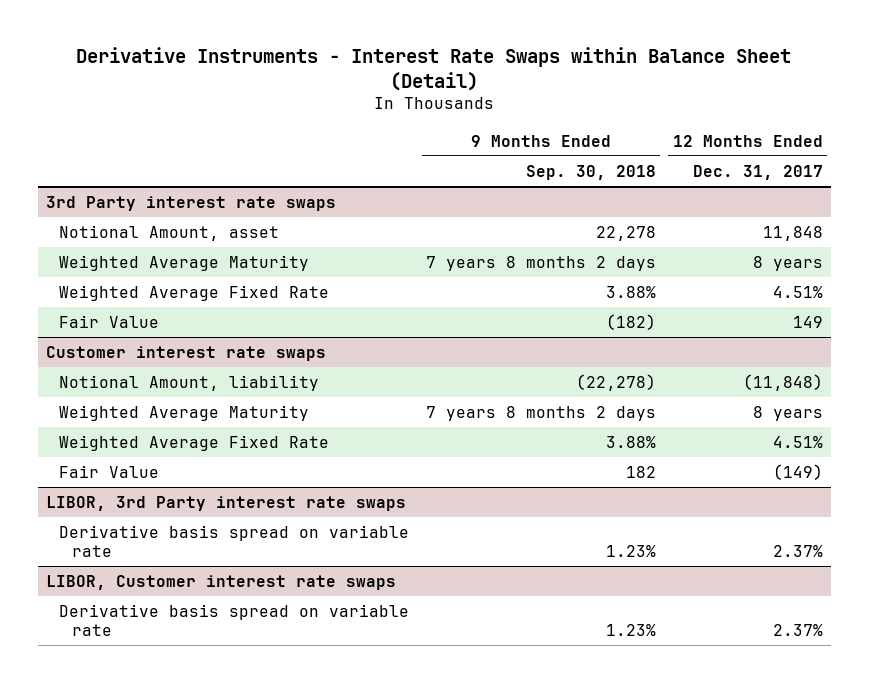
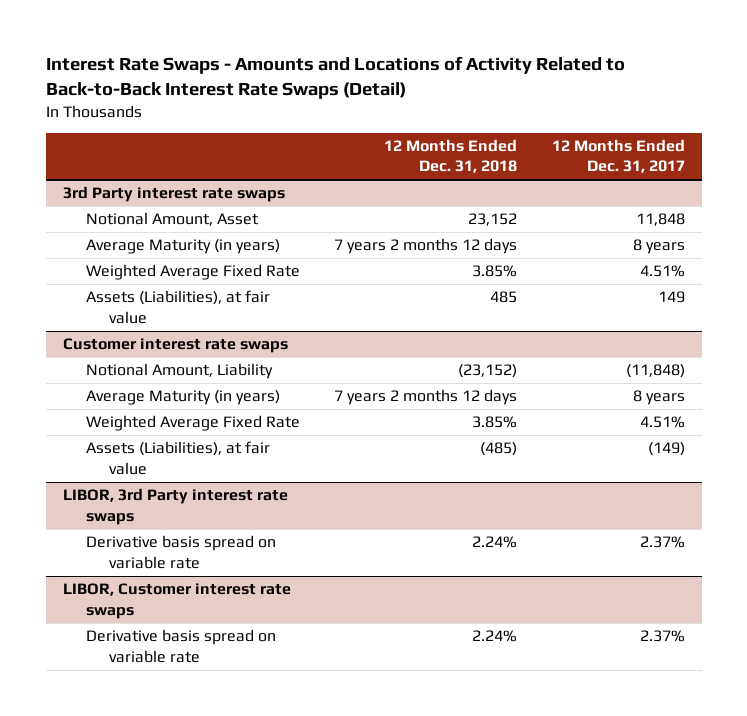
- Derivative Instruments - Interest Rate Swaps within Balance Sheet (Detail)
+ Interest Rate Swaps - Amounts and Locations of Activity Related to Back-to-Back Interest Rate Swaps (Detail)
- | 9 Months Ended Sep. 30, 2018 | 12 Months Ended Dec. 31, 2017
+ | 12 Months Ended Dec. 31, 2018 | 12 Months Ended Dec. 31, 2017
@ 3rd Party interest rate swaps
- Notional Amount, asset | 22,278 | 11,848
- Weighted Average Maturity | 7 years 8 months 2 days | 8 years
+ Notional Amount, Asset | 23,152 | 11,848
+ Average Maturity (in years) | 7 years 2 months 12 days | 8 years
- Fair Value | (182) | 149
+ Assets (Liabilities), at fair value | 485 | 149
@ Customer interest rate swaps
- Notional Amount, liability | (22,278) | (11,848)
- Weighted Average Maturity | 7 years 8 months 2 days | 8 years
+ Notional Amount, Liability | (23,152) | (11,848)
+ Average Maturity (in years) | 7 years 2 months 12 days | 8 years
- Fair Value | 182 | (149)
+ Assets (Liabilities), at fair value | (485) | (149)

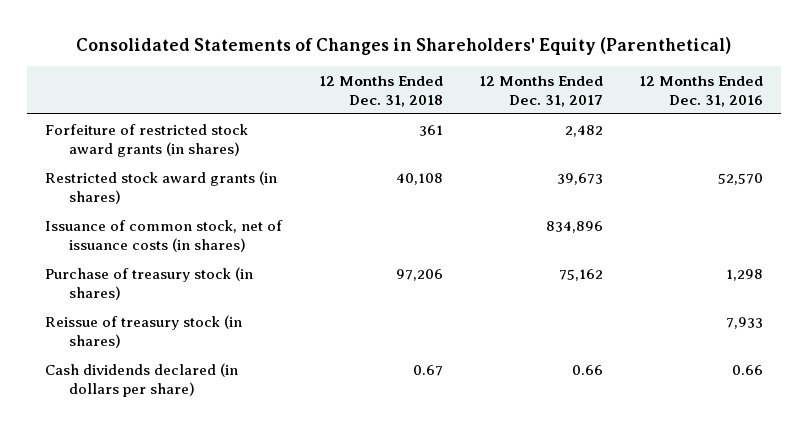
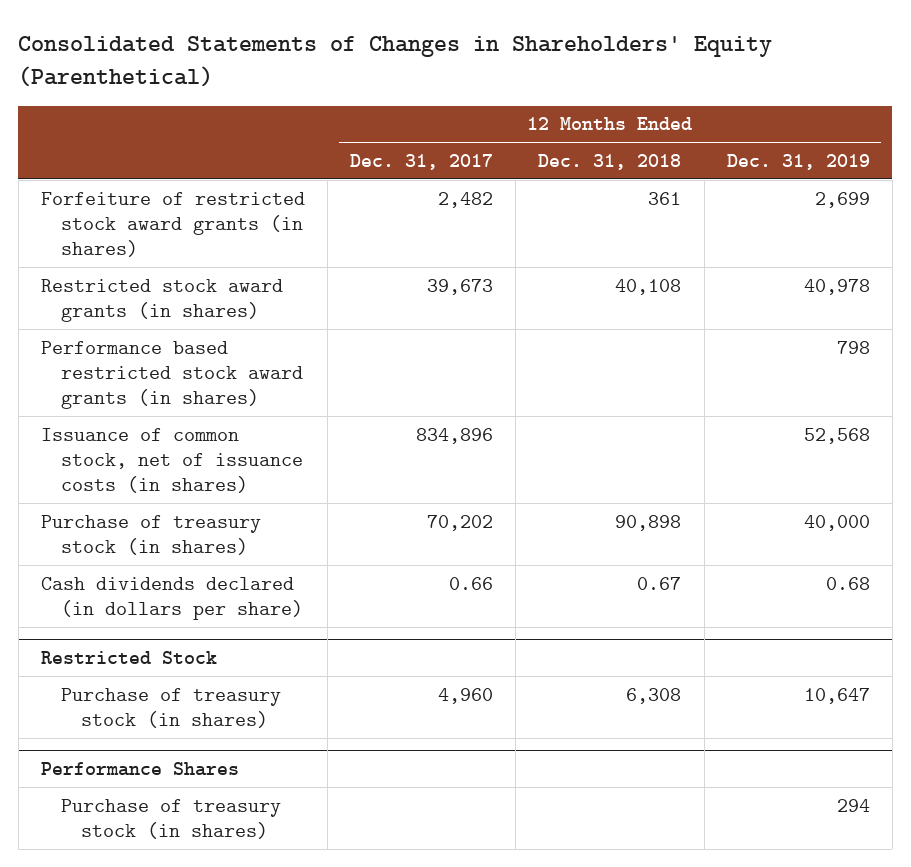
- | 12 Months Ended Dec. 31, 2018 | 12 Months Ended Dec. 31, 2017 | 12 Months Ended Dec. 31, 2016
+ | 12 Months Ended Dec. 31, 2017 | 12 Months Ended Dec. 31, 2018 | 12 Months Ended Dec. 31, 2019
+ Performance based restricted stock award grants (in shares) | | | 798
- Purchase of treasury stock (in shares) | 97,206 | 75,162 | 1,298
- Reissue of treasury stock (in shares) | | | 7,933
+ Purchase of treasury stock (in shares) | 70,202 | 90,898 | 40,000
+ Restricted Stock
+ Purchase of treasury stock (in shares) | 4,960 | 6,308 | 10,647
+ Performance Shares
+ Purchase of treasury stock (in shares) | | | 294

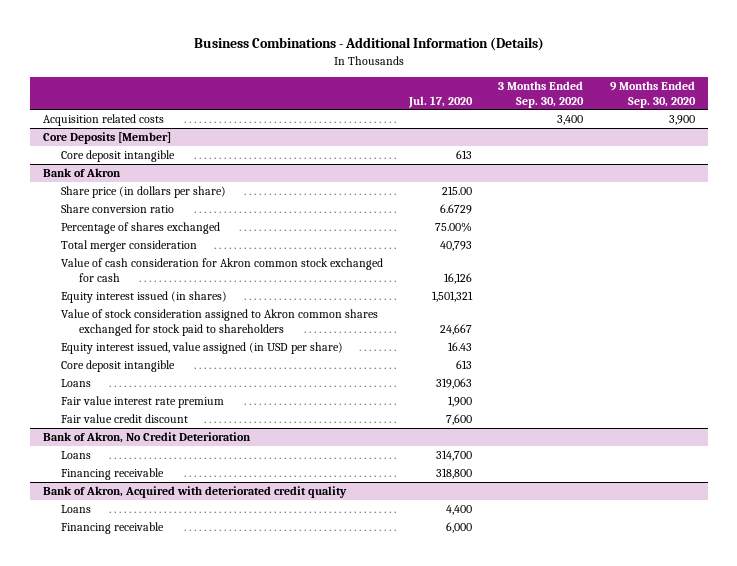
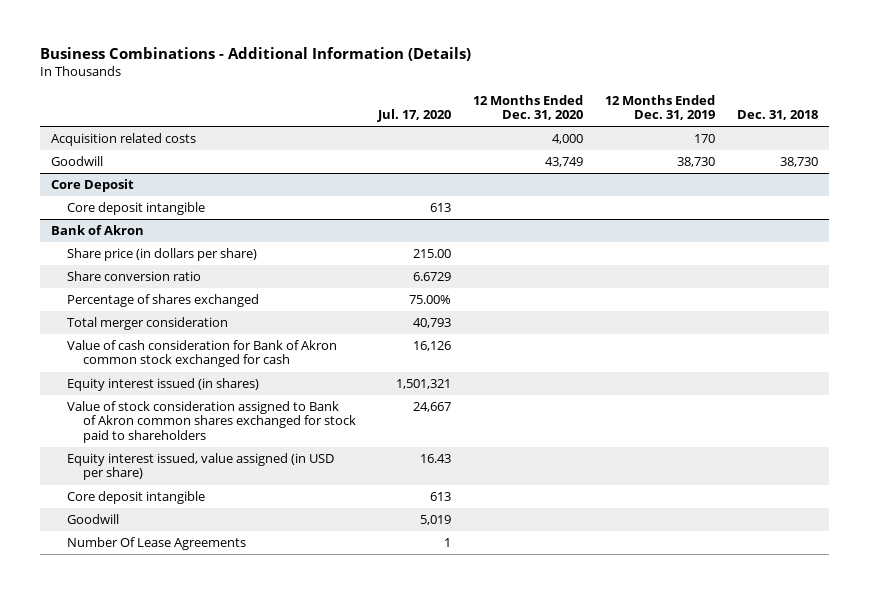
- | Jul. 17, 2020 | 3 Months Ended Sep. 30, 2020 | 9 Months Ended Sep. 30, 2020
+ | Jul. 17, 2020 | 12 Months Ended Dec. 31, 2020 | 12 Months Ended Dec. 31, 2019 | Dec. 31, 2018
- Core Deposits [Member]
+ Goodwill | | 43,749 | 38,730 | 38,730
+ Core Deposit
@ Bank of Akron
- Value of cash consideration for Akron common stock exchanged for cash | 16,126 | |
+ Value of cash consideration for Bank of Akron common stock exchanged for cash | 16,126 | | |
- Value of stock consideration assigned to Akron common shares exchanged for stock paid to shareholders | 24,667 | |
+ Value of stock consideration assigned to Bank of Akron common shares exchanged for stock paid to shareholders | 24,667 | | |
- Loans | 319,063 | |
- Fair value interest rate premium | 1,900 | |
- Fair value credit discount | 7,600 | |
- Bank of Akron, No Credit Deterioration
- Loans | 314,700 | |
- Financing receivable | 318,800 | |
- Bank of Akron, Acquired with deteriorated credit quality
- Loans | 4,400 | |
- Financing receivable | 6,000 | |
@ Bank of Akron
+ Goodwill | 5,019 | | |
+ Number Of Lease Agreements | 1 | | |

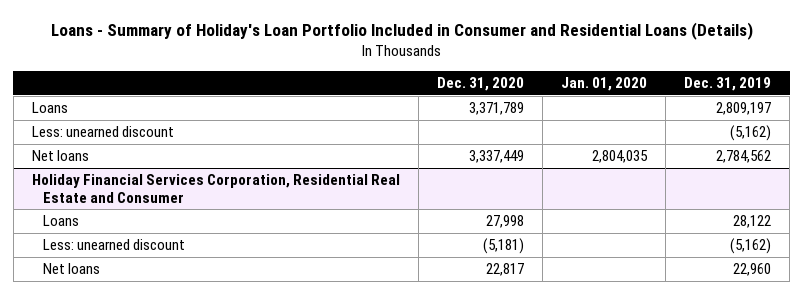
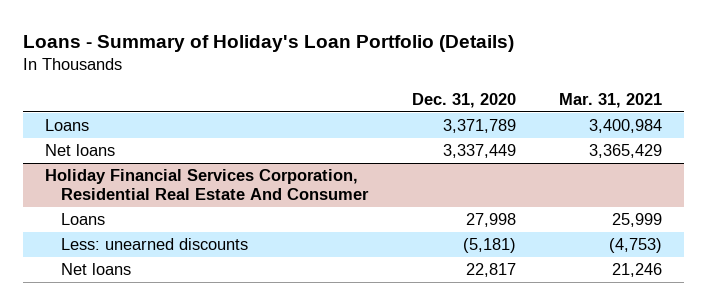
- Loans - Summary of Holiday's Loan Portfolio Included in Consumer and Residential Loans (Details)
+ Loans - Summary of Holiday's Loan Portfolio (Details)
- | Dec. 31, 2020 | Jan. 01, 2020 | Dec. 31, 2019
+ | Dec. 31, 2020 | Mar. 31, 2021
- Less: unearned discount | | | (5,162)
- Holiday Financial Services Corporation, Residential Real Estate and Consumer
+ Holiday Financial Services Corporation, Residential Real Estate And Consumer
- Less: unearned discount | (5,181) | | (5,162)
+ Less: unearned discounts | (5,181) | (4,753)

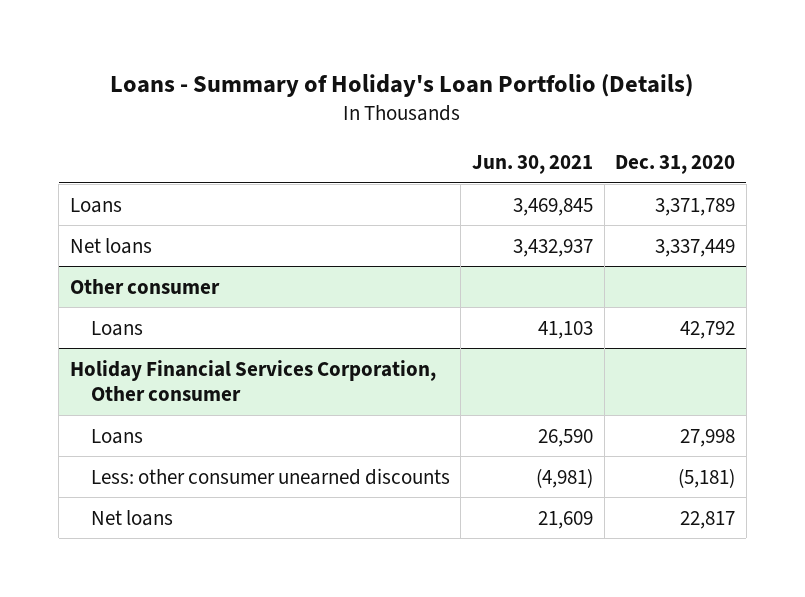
- | Dec. 31, 2020 | Mar. 31, 2021
+ | Jun. 30, 2021 | Dec. 31, 2020
- Holiday Financial Services Corporation, Residential Real Estate And Consumer
+ Other consumer
+ Loans | 41,103 | 42,792
+ Holiday Financial Services Corporation, Other consumer
- Less: unearned discounts | (5,181) | (4,753)
+ Less: other consumer unearned discounts | (4,981) | (5,181)

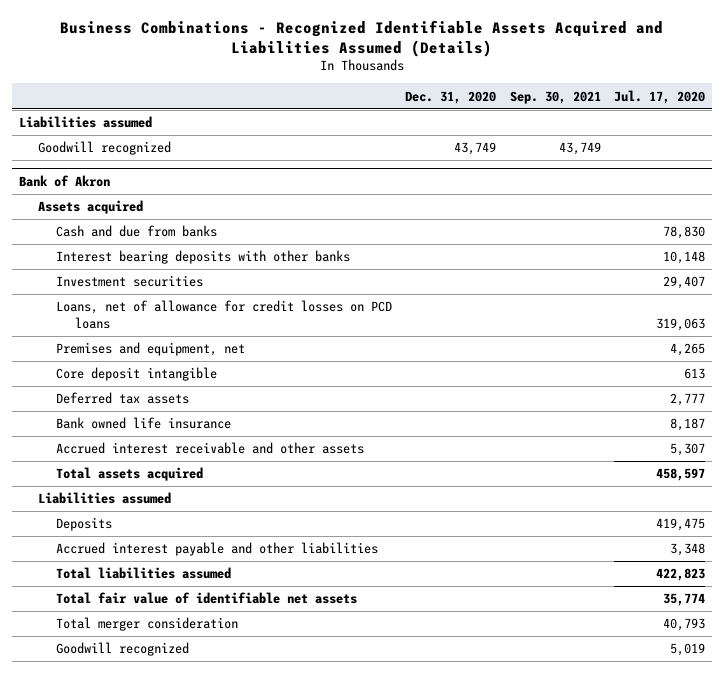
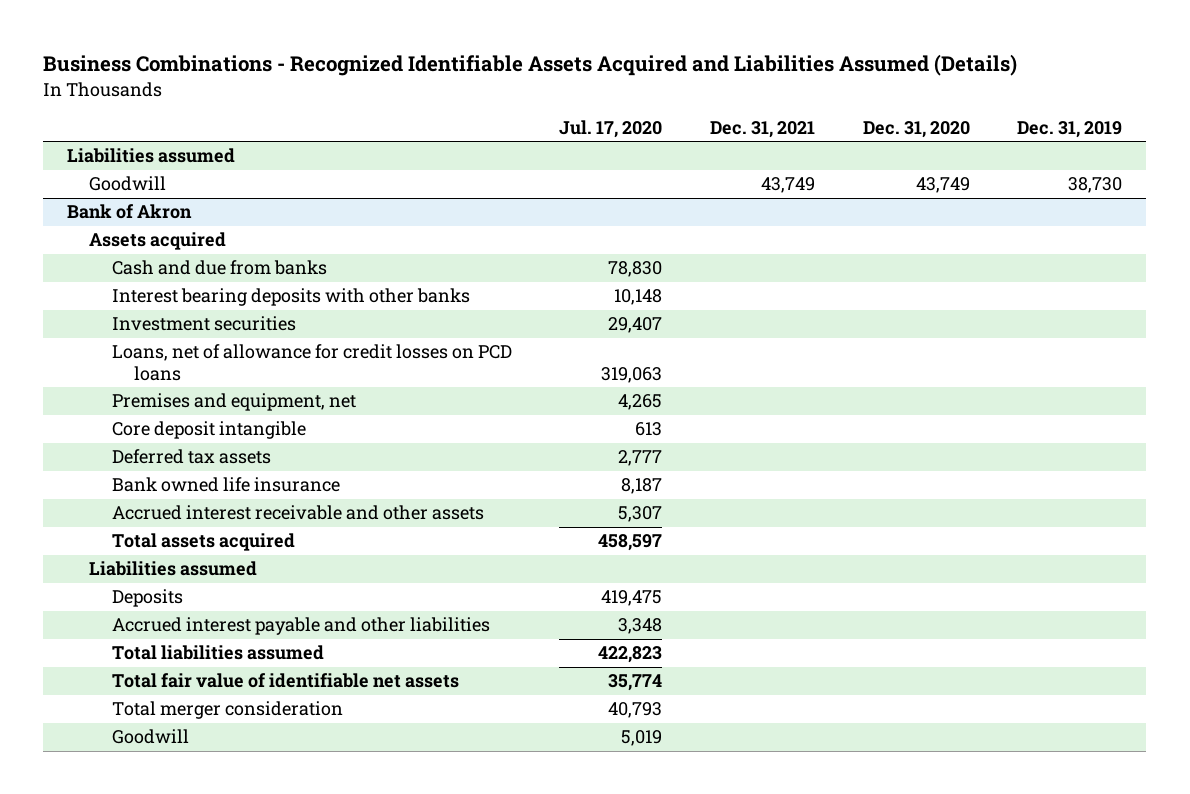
- | Dec. 31, 2020 | Sep. 30, 2021 | Jul. 17, 2020
+ | Jul. 17, 2020 | Dec. 31, 2021 | Dec. 31, 2020 | Dec. 31, 2019
- Goodwill recognized | 43,749 | 43,749 |
+ Goodwill | | 43,749 | 43,749 | 38,730
@ Bank of Akron
- Goodwill recognized | | | 5,019
+ Goodwill | 5,019 | | |

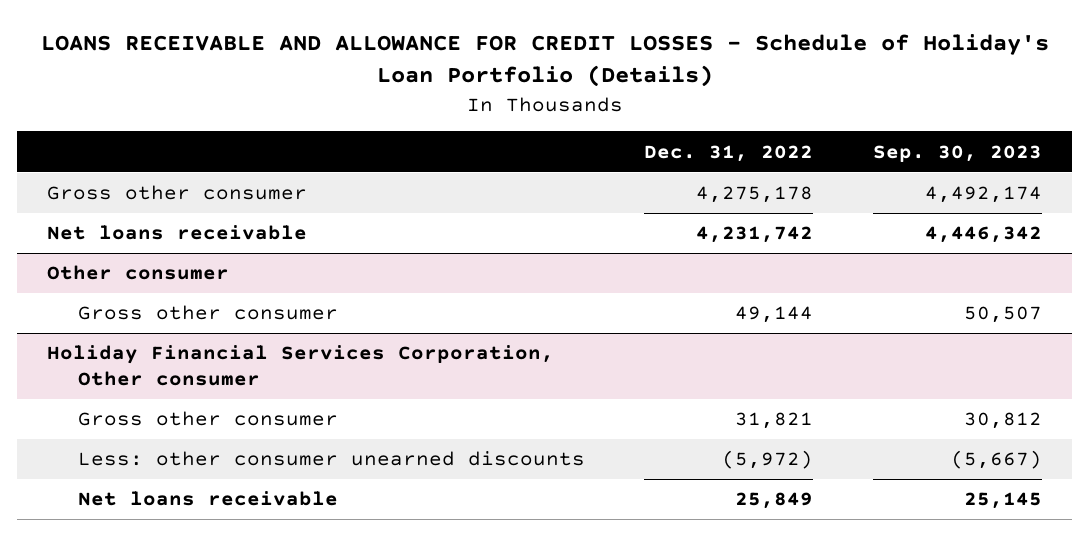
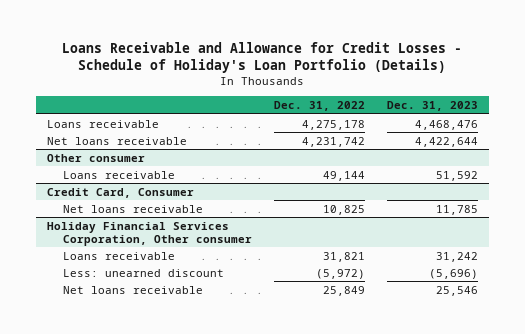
- LOANS RECEIVABLE AND ALLOWANCE FOR CREDIT LOSSES - Schedule of Holiday's Loan Portfolio (Details)
+ Loans Receivable and Allowance for Credit Losses - Schedule of Holiday's Loan Portfolio (Details)
- | Dec. 31, 2022 | Sep. 30, 2023
+ | Dec. 31, 2022 | Dec. 31, 2023
- Gross other consumer | 4,275,178 | 4,492,174
+ Loans receivable | 4,275,178 | 4,468,476
@ Other consumer
- Gross other consumer | 49,144 | 50,507
+ Loans receivable | 49,144 | 51,592
+ Credit Card, Consumer
+ Net loans receivable | 10,825 | 11,785
@ Holiday Financial Services Corporation, Other consumer
- Gross other consumer | 31,821 | 30,812
- Less: other consumer unearned discounts | (5,972) | (5,667)
+ Loans receivable | 31,821 | 31,242
+ Less: unearned discount | (5,972) | (5,696)

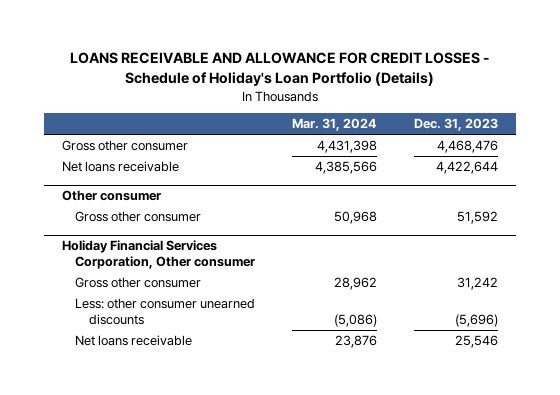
- Loans Receivable and Allowance for Credit Losses - Schedule of Holiday's Loan Portfolio (Details)
+ LOANS RECEIVABLE AND ALLOWANCE FOR CREDIT LOSSES - Schedule of Holiday's Loan Portfolio (Details)
- | Dec. 31, 2022 | Dec. 31, 2023
+ | Mar. 31, 2024 | Dec. 31, 2023
- Loans receivable | 4,275,178 | 4,468,476
+ Gross other consumer | 4,431,398 | 4,468,476
@ Other consumer
- Loans receivable | 49,144 | 51,592
- Credit Card, Consumer
- Net loans receivable | 10,825 | 11,785
@ Other consumer
+ Gross other consumer | 50,968 | 51,592
@ Holiday Financial Services Corporation, Other consumer
- Loans receivable | 31,821 | 31,242
- Less: unearned discount | (5,972) | (5,696)
+ Gross other consumer | 28,962 | 31,242
+ Less: other consumer unearned discounts | (5,086) | (5,696)

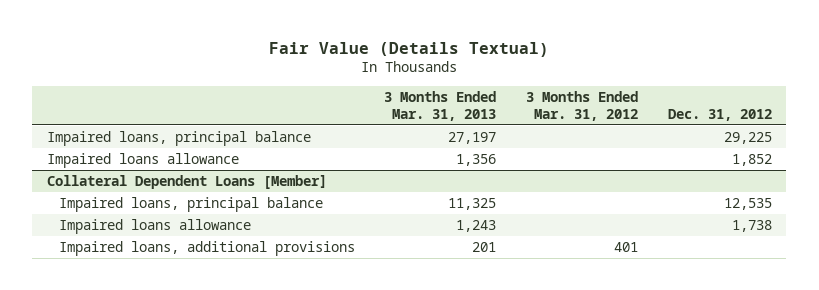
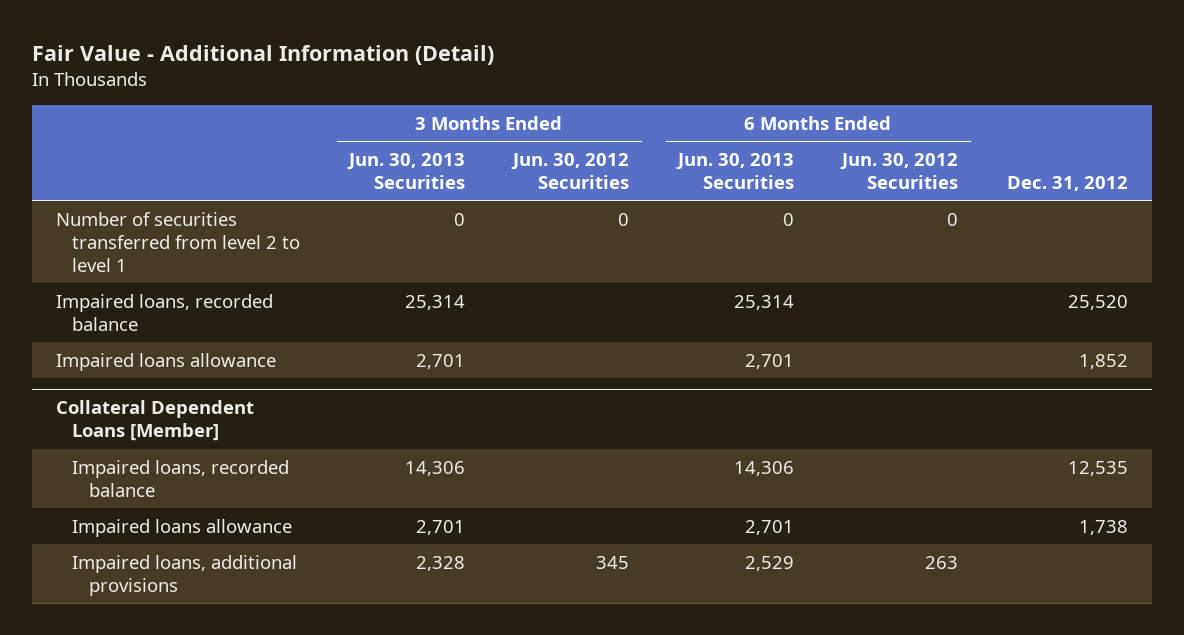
- Fair Value (Details Textual)
+ Fair Value - Additional Information (Detail)
- | 3 Months Ended Mar. 31, 2013 | 3 Months Ended Mar. 31, 2012 | Dec. 31, 2012
+ | 3 Months Ended Jun. 30, 2013 Securities | 3 Months Ended Jun. 30, 2012 Securities | 6 Months Ended Jun. 30, 2013 Securities | 6 Months Ended Jun. 30, 2012 Securities | Dec. 31, 2012
- Impaired loans, principal balance | 27,197 | | 29,225
+ Number of securities transferred from level 2 to level 1 | 0 | 0 | 0 | 0 |
+ Impaired loans, recorded balance | 25,314 | | 25,314 | | 25,520
@ Collateral Dependent Loans [Member]
- Impaired loans, principal balance | 11,325 | | 12,535
+ Impaired loans, recorded balance | 14,306 | | 14,306 | | 12,535

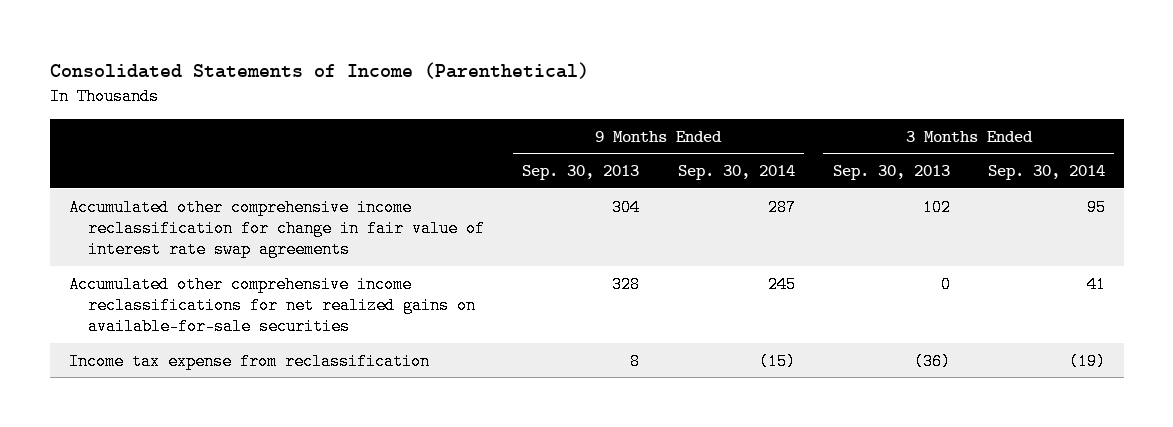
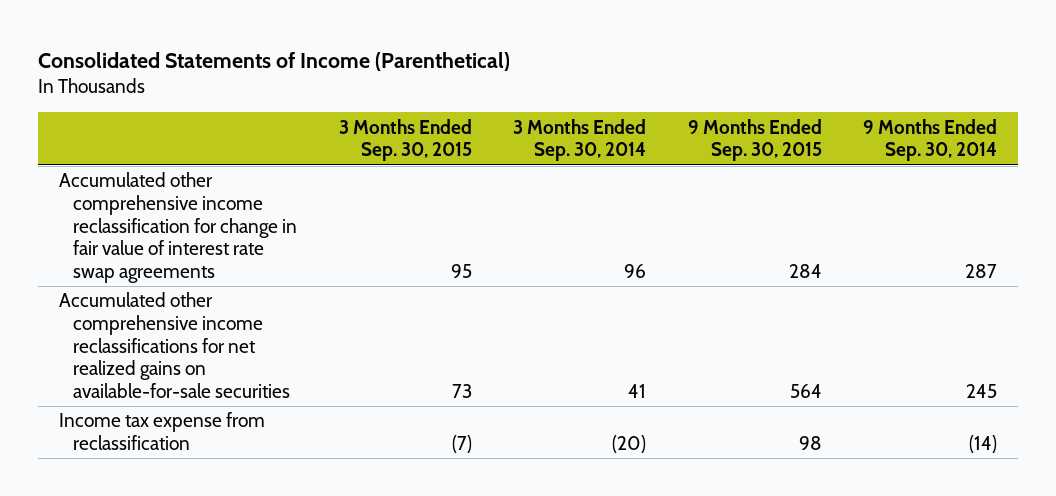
- | 9 Months Ended Sep. 30, 2013 | 9 Months Ended Sep. 30, 2014 | 3 Months Ended Sep. 30, 2013 | 3 Months Ended Sep. 30, 2014
+ | 3 Months Ended Sep. 30, 2015 | 3 Months Ended Sep. 30, 2014 | 9 Months Ended Sep. 30, 2015 | 9 Months Ended Sep. 30, 2014
- Accumulated other comprehensive income reclassification for change in fair value of interest rate swap agreements | 304 | 287 | 102 | 95
+ Accumulated other comprehensive income reclassification for change in fair value of interest rate swap agreements | 95 | 96 | 284 | 287
- Income tax expense from reclassification | 8 | (15) | (36) | (19)
+ Income tax expense from reclassification | (7) | (20) | 98 | (14)

